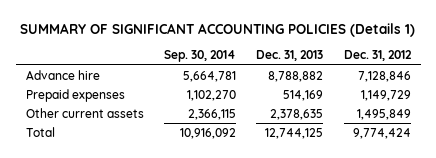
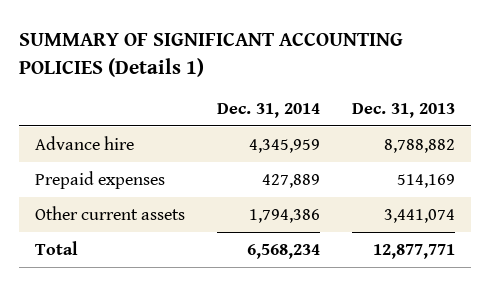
- | Sep. 30, 2014 | Dec. 31, 2013 | Dec. 31, 2012
+ | Dec. 31, 2014 | Dec. 31, 2013
- Other current assets | 2,366,115 | 2,378,635 | 1,495,849
- Total | 10,916,092 | 12,744,125 | 9,774,424
+ Other current assets | 1,794,386 | 3,441,074
+ Total | 6,568,234 | 12,877,771

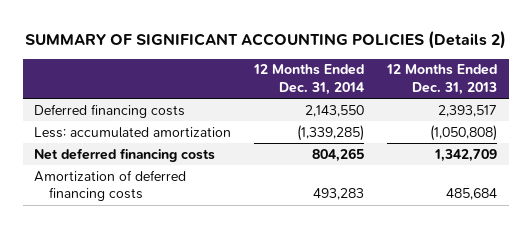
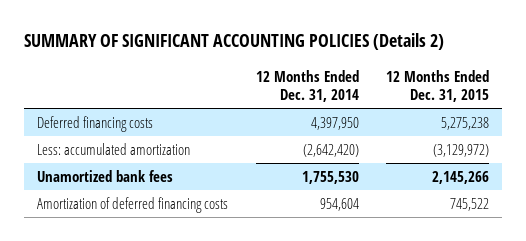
- | 12 Months Ended Dec. 31, 2014 | 12 Months Ended Dec. 31, 2013
+ | 12 Months Ended Dec. 31, 2014 | 12 Months Ended Dec. 31, 2015
- Deferred financing costs | 2,143,550 | 2,393,517
- Less: accumulated amortization | (1,339,285) | (1,050,808)
- Net deferred financing costs | 804,265 | 1,342,709
- Amortization of deferred financing costs | 493,283 | 485,684
+ Deferred financing costs | 4,397,950 | 5,275,238
+ Less: accumulated amortization | (2,642,420) | (3,129,972)
+ Unamortized bank fees | 1,755,530 | 2,145,266
+ Amortization of deferred financing costs | 954,604 | 745,522

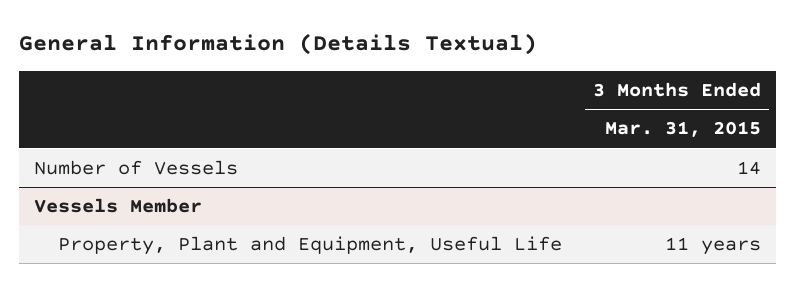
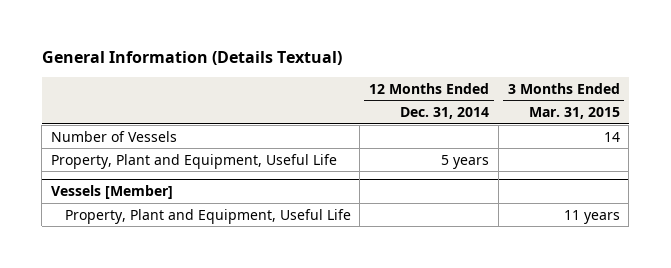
- | 3 Months Ended Mar. 31, 2015
+ | 12 Months Ended Dec. 31, 2014 | 3 Months Ended Mar. 31, 2015
- Vessels Member
+ Property, Plant and Equipment, Useful Life | 5 years |
+ Vessels [Member]

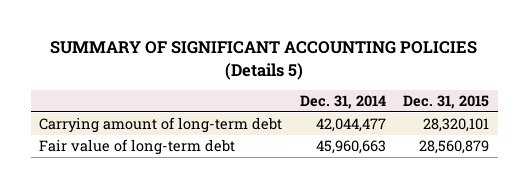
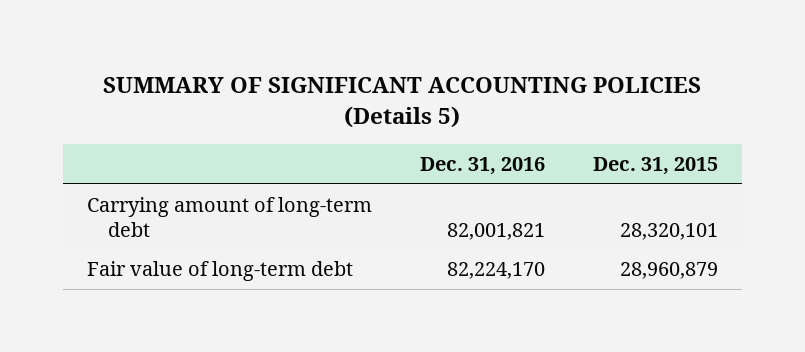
- | Dec. 31, 2014 | Dec. 31, 2015
+ | Dec. 31, 2016 | Dec. 31, 2015
- Fair value of long-term debt | 45,960,663 | 28,560,879
+ Fair value of long-term debt | 82,224,170 | 28,960,879

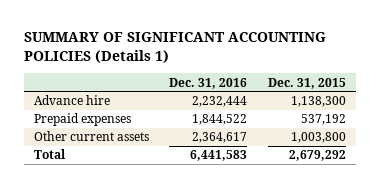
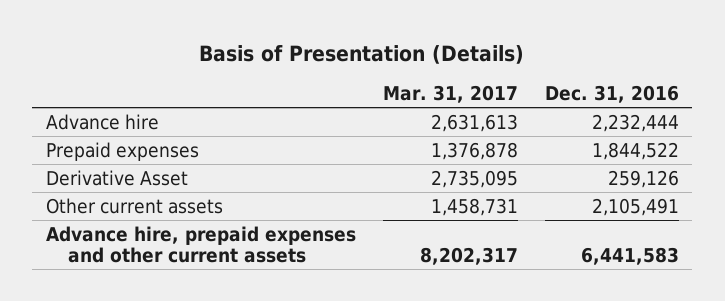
- SUMMARY OF SIGNIFICANT ACCOUNTING POLICIES (Details 1)
+ Basis of Presentation (Details)
- | Dec. 31, 2016 | Dec. 31, 2015
+ | Mar. 31, 2017 | Dec. 31, 2016
- Other current assets | 2,364,617 | 1,003,800
- Total | 6,441,583 | 2,679,292
+ Derivative Asset | 2,735,095 | 259,126
+ Other current assets | 1,458,731 | 2,105,491
+ Advance hire, prepaid expenses and other current assets | 8,202,317 | 6,441,583

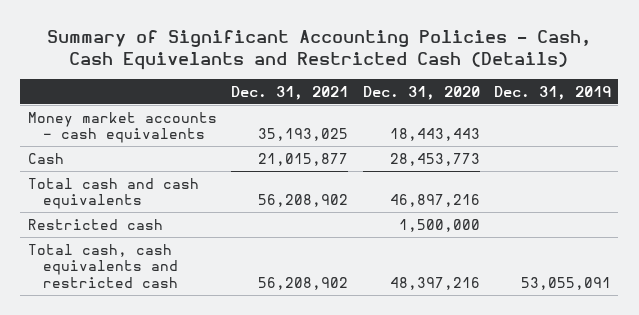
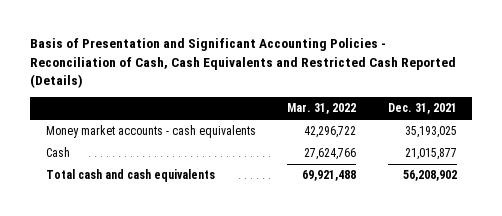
- Summary of Significant Accounting Policies - Cash, Cash Equivelants and Restricted Cash (Details)
+ Basis of Presentation and Significant Accounting Policies - Reconciliation of Cash, Cash Equivalents and Restricted Cash Reported (Details)
- | Dec. 31, 2021 | Dec. 31, 2020 | Dec. 31, 2019
+ | Mar. 31, 2022 | Dec. 31, 2021
- Restricted cash | | 1,500,000 |
- Total cash, cash equivalents and restricted cash | 56,208,902 | 48,397,216 | 53,055,091

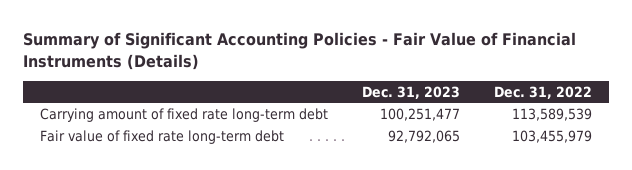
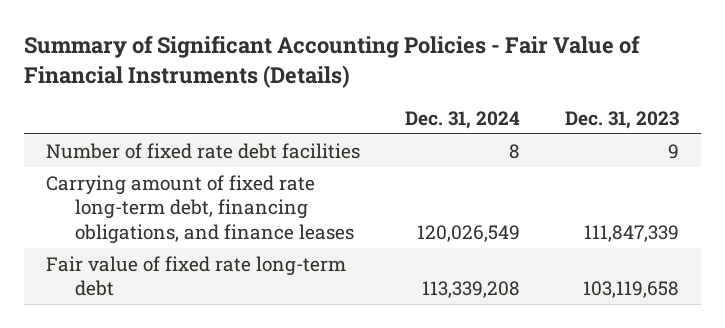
- | Dec. 31, 2023 | Dec. 31, 2022
+ | Dec. 31, 2024 | Dec. 31, 2023
- Carrying amount of fixed rate long-term debt | 100,251,477 | 113,589,539
- Fair value of fixed rate long-term debt | 92,792,065 | 103,455,979
+ Number of fixed rate debt facilities | 8 | 9
+ Carrying amount of fixed rate long-term debt, financing obligations, and finance leases | 120,026,549 | 111,847,339
+ Fair value of fixed rate long-term debt | 113,339,208 | 103,119,658

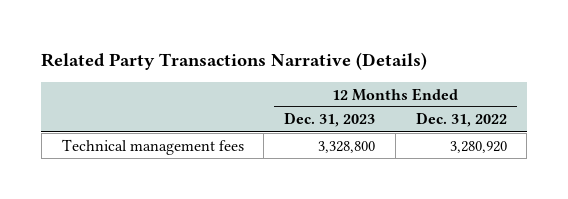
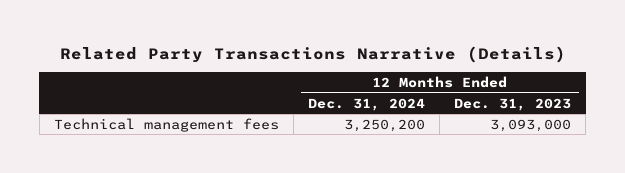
- | 12 Months Ended Dec. 31, 2023 | 12 Months Ended Dec. 31, 2022
+ | 12 Months Ended Dec. 31, 2024 | 12 Months Ended Dec. 31, 2023
- Technical management fees | 3,328,800 | 3,280,920
+ Technical management fees | 3,250,200 | 3,093,000

